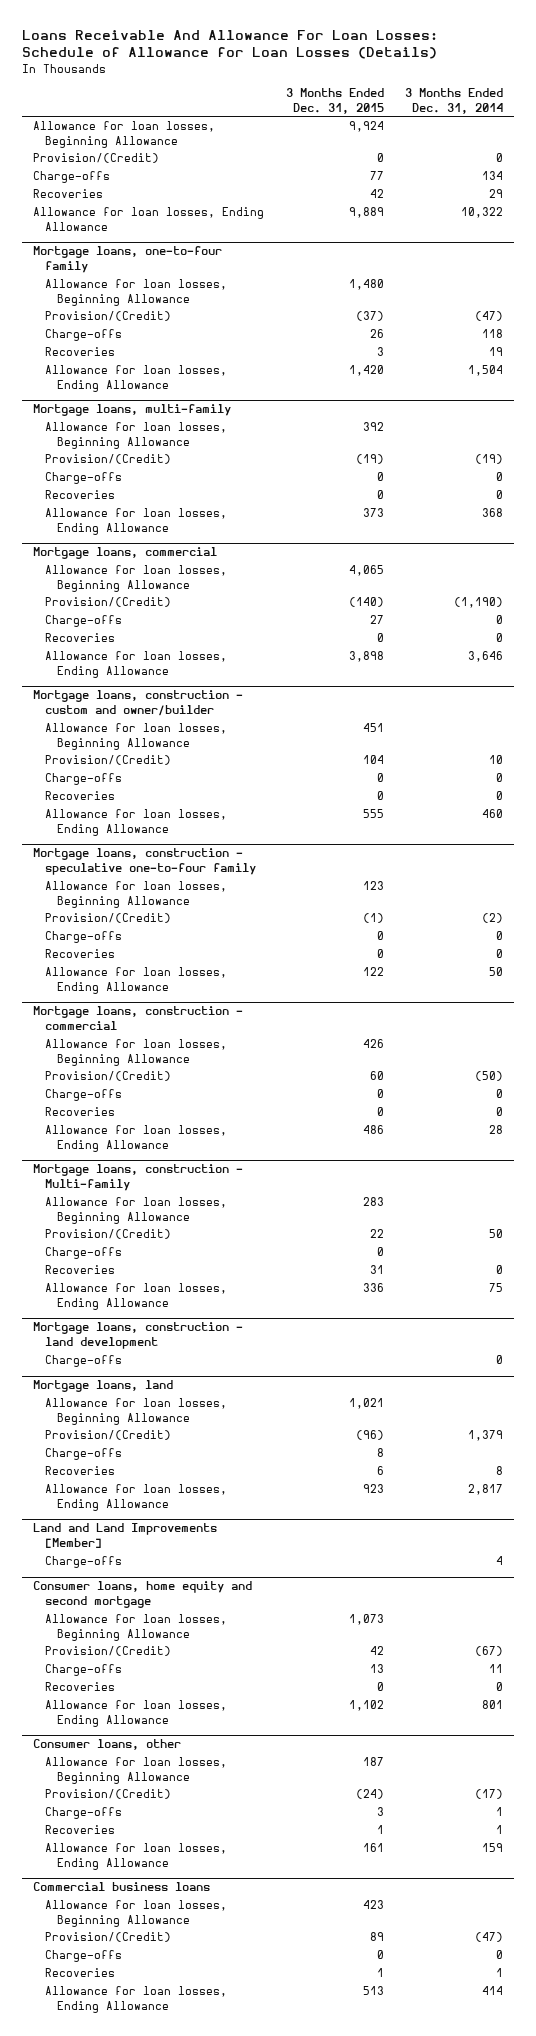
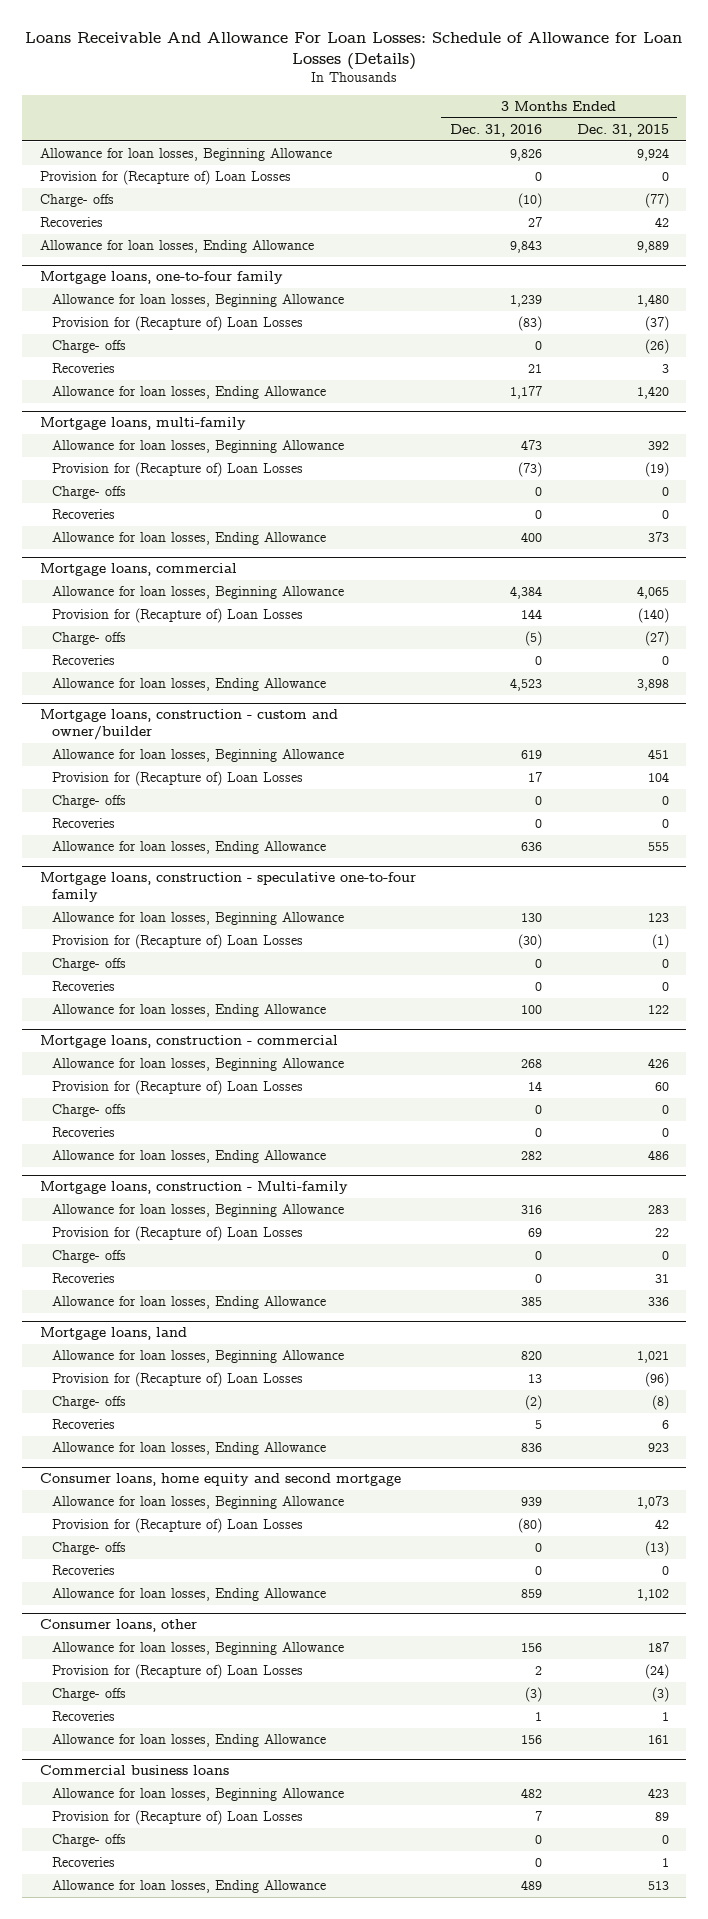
- | 3 Months Ended Dec. 31, 2015 | 3 Months Ended Dec. 31, 2014
+ | 3 Months Ended Dec. 31, 2016 | 3 Months Ended Dec. 31, 2015
- Provision/(Credit) | 0 | 0
- Charge-offs | 77 | 134
+ Provision for (Recapture of) Loan Losses | 0 | 0
+ Charge- offs | (10) | (77)
@ Mortgage loans, one-to-four family
- Provision/(Credit) | (37) | (47)
- Charge-offs | 26 | 118
+ Provision for (Recapture of) Loan Losses | (83) | (37)
+ Charge- offs | 0 | (26)
@ Mortgage loans, multi-family
- Provision/(Credit) | (19) | (19)
- Charge-offs | 0 | 0
+ Provision for (Recapture of) Loan Losses | (73) | (19)
+ Charge- offs | 0 | 0
@ Mortgage loans, commercial
- Provision/(Credit) | (140) | (1,190)
- Charge-offs | 27 | 0
+ Provision for (Recapture of) Loan Losses | 144 | (140)
+ Charge- offs | (5) | (27)
@ Mortgage loans, construction - custom and owner/builder
- Provision/(Credit) | 104 | 10
- Charge-offs | 0 | 0
+ Provision for (Recapture of) Loan Losses | 17 | 104
+ Charge- offs | 0 | 0
@ Mortgage loans, construction - speculative one-to-four family
- Provision/(Credit) | (1) | (2)
- Charge-offs | 0 | 0
+ Provision for (Recapture of) Loan Losses | (30) | (1)
+ Charge- offs | 0 | 0
@ Mortgage loans, construction - commercial
- Provision/(Credit) | 60 | (50)
- Charge-offs | 0 | 0
+ Provision for (Recapture of) Loan Losses | 14 | 60
+ Charge- offs | 0 | 0
@ Mortgage loans, construction - Multi-family
- Provision/(Credit) | 22 | 50
- Charge-offs | 0 |
+ Provision for (Recapture of) Loan Losses | 69 | 22
+ Charge- offs | 0 | 0
- Mortgage loans, construction - land development
- Charge-offs | | 0
@ Mortgage loans, land
- Provision/(Credit) | (96) | 1,379
- Charge-offs | 8 |
+ Provision for (Recapture of) Loan Losses | 13 | (96)
+ Charge- offs | (2) | (8)
- Land and Land Improvements [Member]
- Charge-offs | | 4
@ Consumer loans, home equity and second mortgage
- Provision/(Credit) | 42 | (67)
- Charge-offs | 13 | 11
+ Provision for (Recapture of) Loan Losses | (80) | 42
+ Charge- offs | 0 | (13)
@ Consumer loans, other
- Provision/(Credit) | (24) | (17)
- Charge-offs | 3 | 1
+ Provision for (Recapture of) Loan Losses | 2 | (24)
+ Charge- offs | (3) | (3)
@ Commercial business loans
- Provision/(Credit) | 89 | (47)
- Charge-offs | 0 | 0
+ Provision for (Recapture of) Loan Losses | 7 | 89
+ Charge- offs | 0 | 0

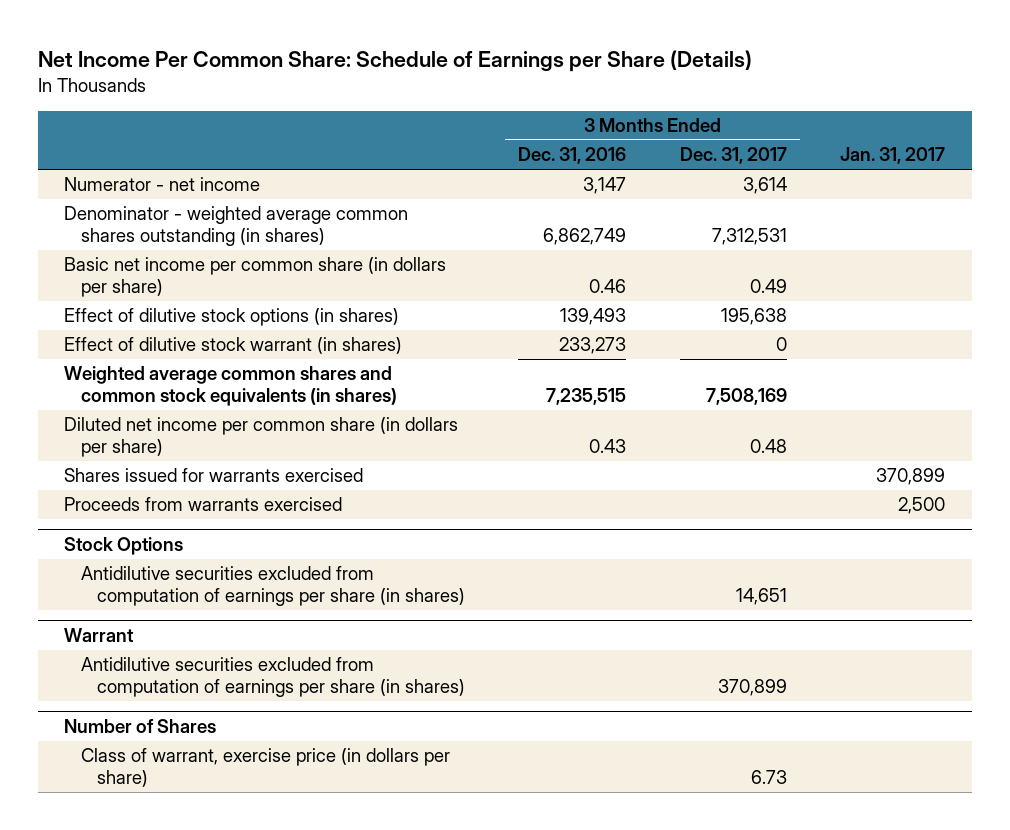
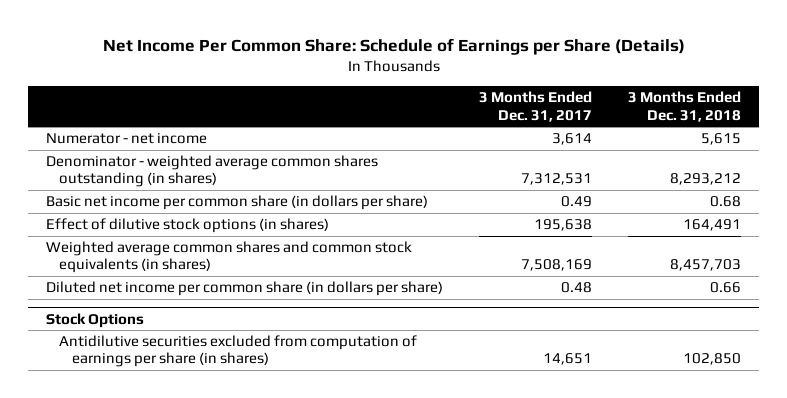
- | 3 Months Ended Dec. 31, 2016 | 3 Months Ended Dec. 31, 2017 | Jan. 31, 2017
+ | 3 Months Ended Dec. 31, 2017 | 3 Months Ended Dec. 31, 2018
- Effect of dilutive stock warrant (in shares) | 233,273 | 0 |
- Shares issued for warrants exercised | | | 370,899
- Proceeds from warrants exercised | | | 2,500
- Warrant
- Antidilutive securities excluded from computation of earnings per share (in shares) | | 370,899 |
- Number of Shares
- Class of warrant, exercise price (in dollars per share) | | 6.73 |

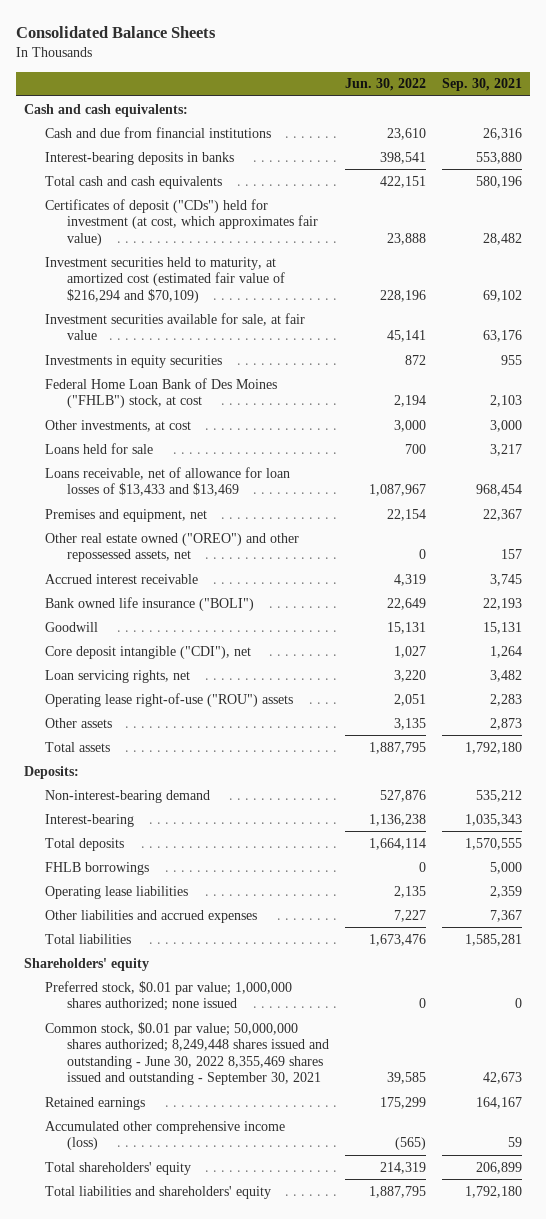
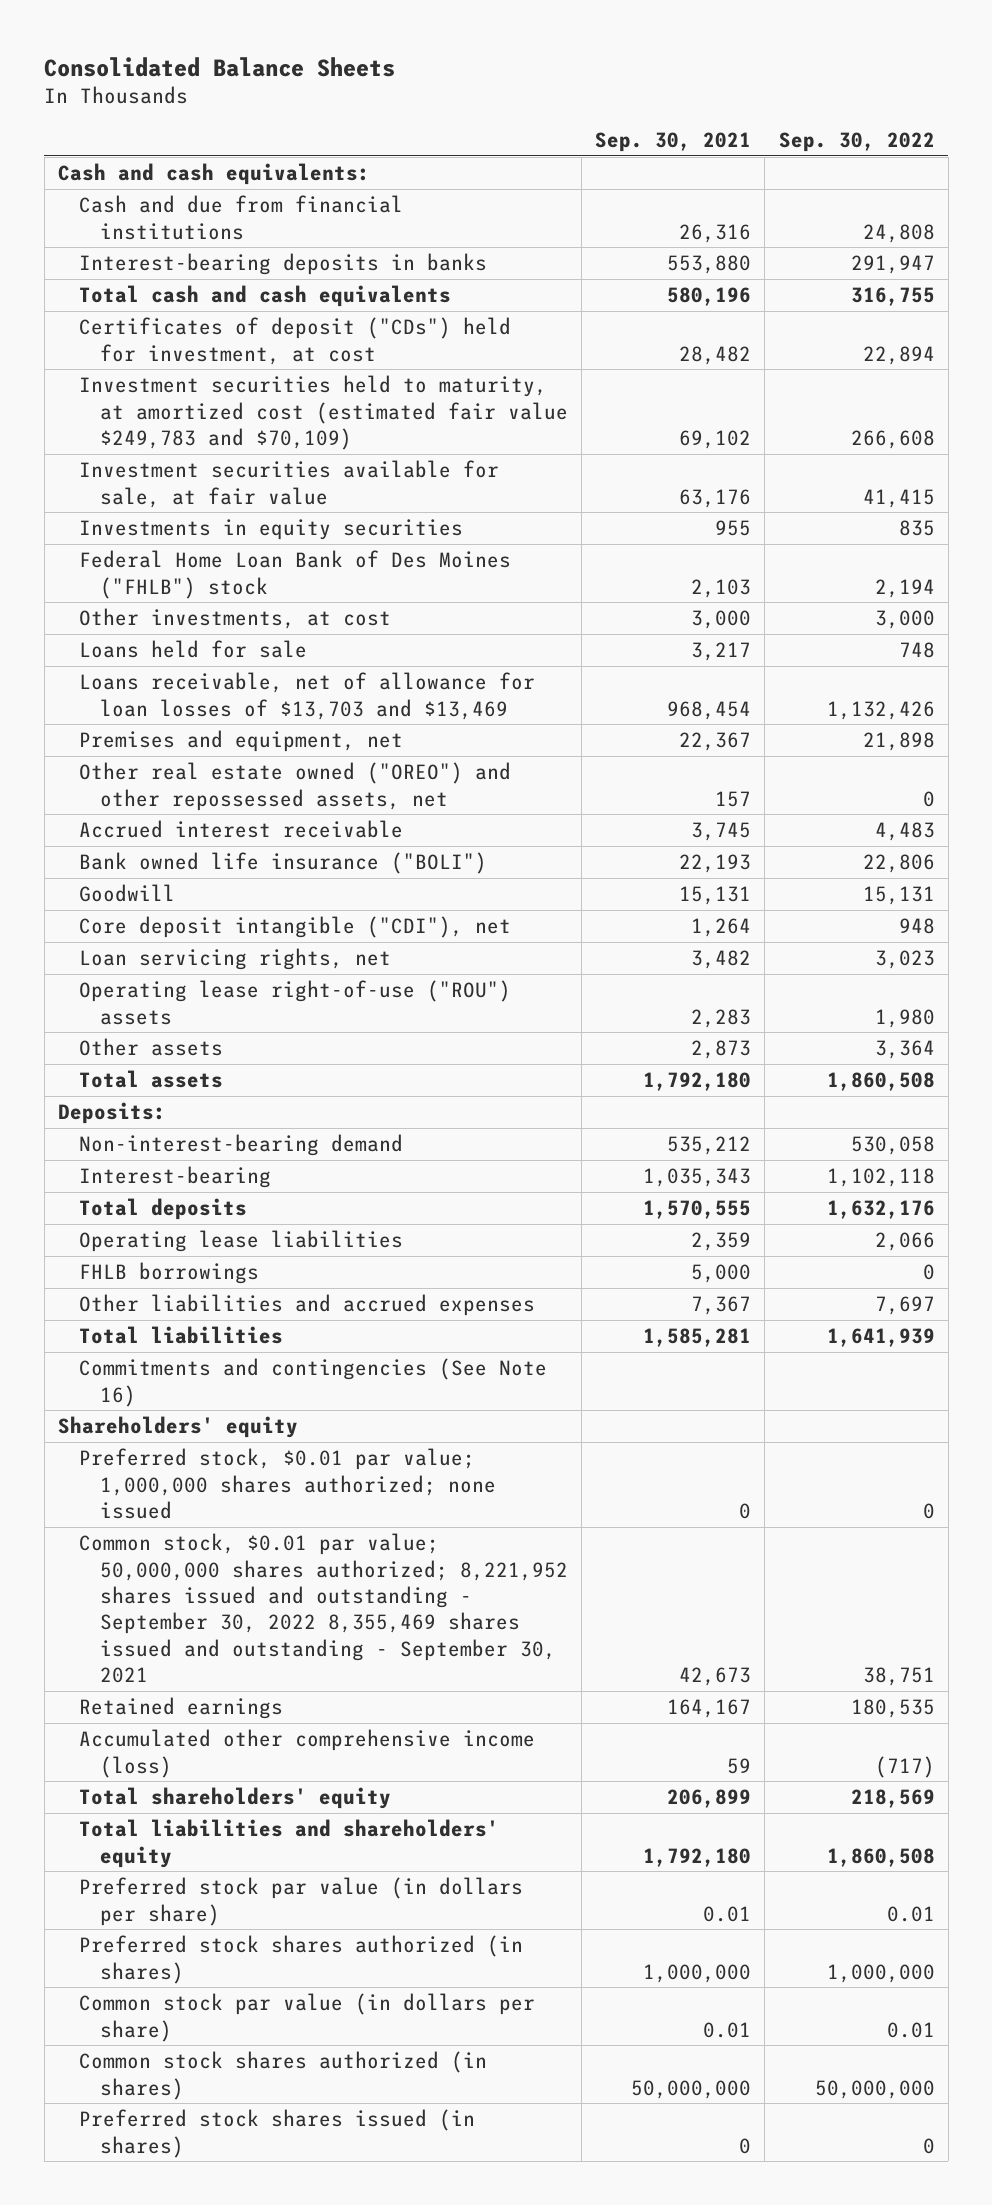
- | Jun. 30, 2022 | Sep. 30, 2021
+ | Sep. 30, 2021 | Sep. 30, 2022
- Certificates of deposit ("CDs") held for investment (at cost, which approximates fair value) | 23,888 | 28,482
- Investment securities held to maturity, at amortized cost (estimated fair value of $216,294 and $70,109) | 228,196 | 69,102
+ Certificates of deposit ("CDs") held for investment, at cost | 28,482 | 22,894
+ Investment securities held to maturity, at amortized cost (estimated fair value $249,783 and $70,109) | 69,102 | 266,608
- Federal Home Loan Bank of Des Moines ("FHLB") stock, at cost | 2,194 | 2,103
+ Federal Home Loan Bank of Des Moines ("FHLB") stock | 2,103 | 2,194
- Loans receivable, net of allowance for loan losses of $13,433 and $13,469 | 1,087,967 | 968,454
+ Loans receivable, net of allowance for loan losses of $13,703 and $13,469 | 968,454 | 1,132,426
moved down: FHLB borrowings | 5,000 | 0
+ Commitments and contingencies (See Note 16)
- Common stock, $0.01 par value; 50,000,000 shares authorized; 8,249,448 shares issued and outstanding - June 30, 2022 8,355,469 shares issued and outstanding - September 30, 2021 | 39,585 | 42,673
+ Common stock, $0.01 par value; 50,000,000 shares authorized; 8,221,952 shares issued and outstanding - September 30, 2022 8,355,469 shares issued and outstanding - September 30, 2021 | 42,673 | 38,751
+ Preferred stock par value (in dollars per share) | 0.01 | 0.01
+ Preferred stock shares authorized (in shares) | 1,000,000 | 1,000,000
+ Common stock par value (in dollars per share) | 0.01 | 0.01
+ Common stock shares authorized (in shares) | 50,000,000 | 50,000,000
+ Preferred stock shares issued (in shares) | 0 | 0

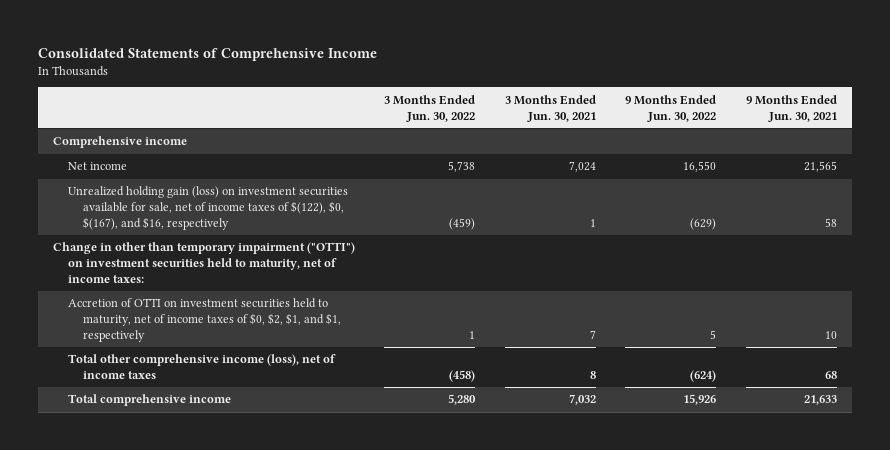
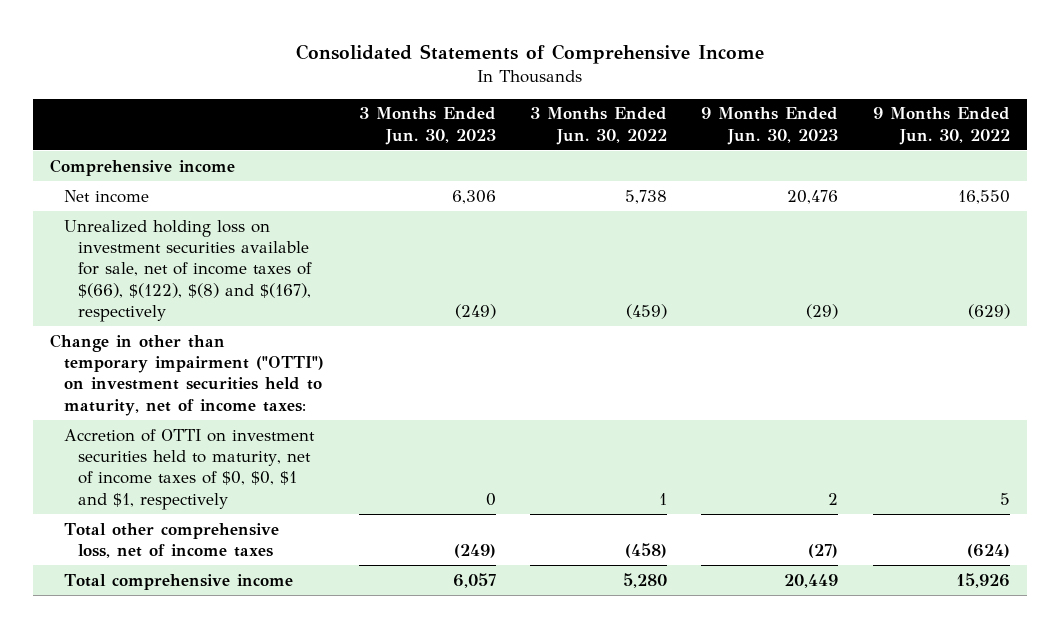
- | 3 Months Ended Jun. 30, 2022 | 3 Months Ended Jun. 30, 2021 | 9 Months Ended Jun. 30, 2022 | 9 Months Ended Jun. 30, 2021
+ | 3 Months Ended Jun. 30, 2023 | 3 Months Ended Jun. 30, 2022 | 9 Months Ended Jun. 30, 2023 | 9 Months Ended Jun. 30, 2022
- Unrealized holding gain (loss) on investment securities available for sale, net of income taxes of $(122), $0, $(167), and $16, respectively | (459) | 1 | (629) | 58
+ Unrealized holding loss on investment securities available for sale, net of income taxes of $(66), $(122), $(8) and $(167), respectively | (249) | (459) | (29) | (629)
- Accretion of OTTI on investment securities held to maturity, net of income taxes of $0, $2, $1, and $1, respectively | 1 | 7 | 5 | 10
- Total other comprehensive income (loss), net of income taxes | (458) | 8 | (624) | 68
+ Accretion of OTTI on investment securities held to maturity, net of income taxes of $0, $0, $1 and $1, respectively | 0 | 1 | 2 | 5
+ Total other comprehensive loss, net of income taxes | (249) | (458) | (27) | (624)

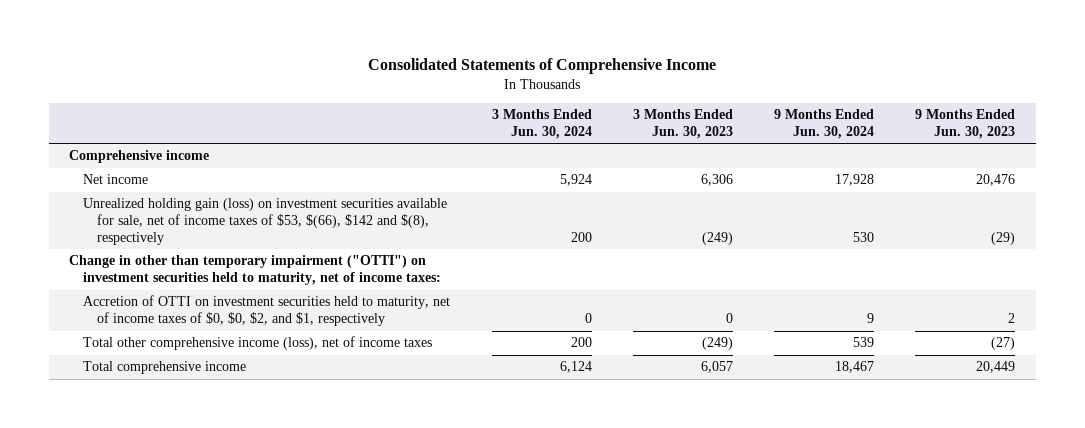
- | 3 Months Ended Jun. 30, 2023 | 3 Months Ended Jun. 30, 2022 | 9 Months Ended Jun. 30, 2023 | 9 Months Ended Jun. 30, 2022
+ | 3 Months Ended Jun. 30, 2024 | 3 Months Ended Jun. 30, 2023 | 9 Months Ended Jun. 30, 2024 | 9 Months Ended Jun. 30, 2023
- Unrealized holding loss on investment securities available for sale, net of income taxes of $(66), $(122), $(8) and $(167), respectively | (249) | (459) | (29) | (629)
+ Unrealized holding gain (loss) on investment securities available for sale, net of income taxes of $53, $(66), $142 and $(8), respectively | 200 | (249) | 530 | (29)
- Accretion of OTTI on investment securities held to maturity, net of income taxes of $0, $0, $1 and $1, respectively | 0 | 1 | 2 | 5
- Total other comprehensive loss, net of income taxes | (249) | (458) | (27) | (624)
+ Accretion of OTTI on investment securities held to maturity, net of income taxes of $0, $0, $2, and $1, respectively | 0 | 0 | 9 | 2
+ Total other comprehensive income (loss), net of income taxes | 200 | (249) | 539 | (27)

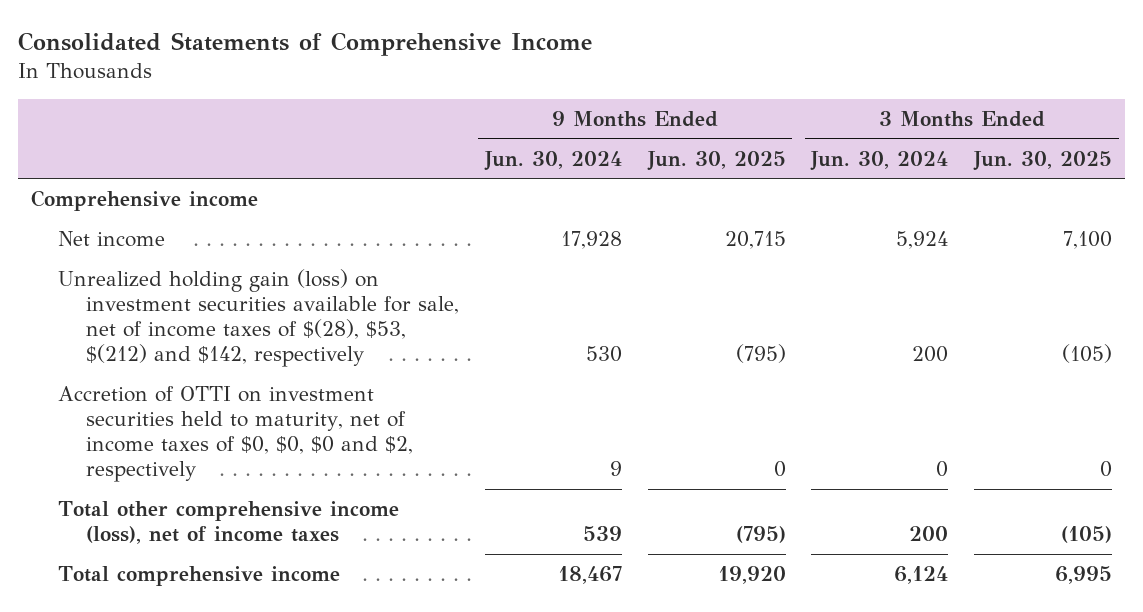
- | 3 Months Ended Jun. 30, 2024 | 3 Months Ended Jun. 30, 2023 | 9 Months Ended Jun. 30, 2024 | 9 Months Ended Jun. 30, 2023
+ | 9 Months Ended Jun. 30, 2024 | 9 Months Ended Jun. 30, 2025 | 3 Months Ended Jun. 30, 2024 | 3 Months Ended Jun. 30, 2025
- Unrealized holding gain (loss) on investment securities available for sale, net of income taxes of $53, $(66), $142 and $(8), respectively | 200 | (249) | 530 | (29)
- Change in other than temporary impairment ("OTTI") on investment securities held to maturity, net of income taxes:
- Accretion of OTTI on investment securities held to maturity, net of income taxes of $0, $0, $2, and $1, respectively | 0 | 0 | 9 | 2
+ Unrealized holding gain (loss) on investment securities available for sale, net of income taxes of $(28), $53, $(212) and $142, respectively | 530 | (795) | 200 | (105)
+ Accretion of OTTI on investment securities held to maturity, net of income taxes of $0, $0, $0 and $2, respectively | 9 | 0 | 0 | 0

